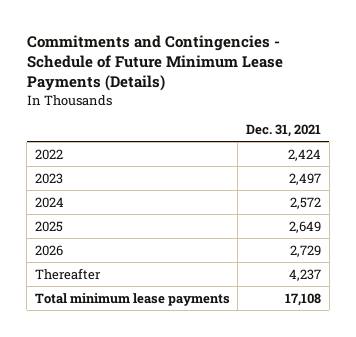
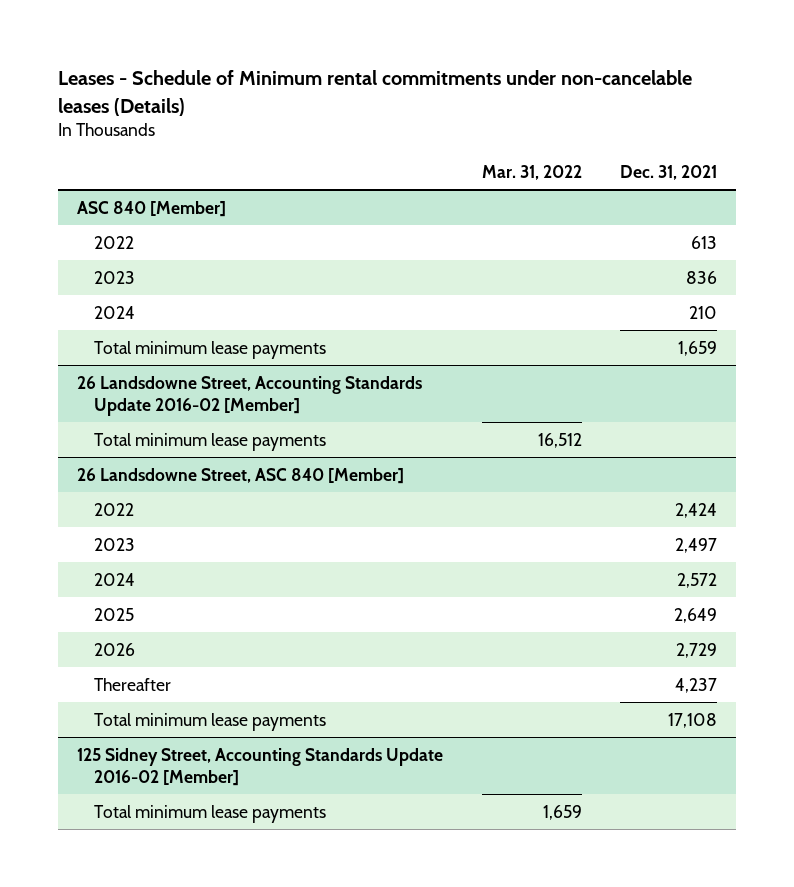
- Commitments and Contingencies - Schedule of Future Minimum Lease Payments (Details)
+ Leases - Schedule of Minimum rental commitments under non-cancelable leases (Details)
- | Dec. 31, 2021
+ | Mar. 31, 2022 | Dec. 31, 2021
+ ASC 840 [Member]
+ 2022 | | 613
+ 2023 | | 836
+ 2024 | | 210
+ Total minimum lease payments | | 1,659
+ 26 Landsdowne Street, Accounting Standards Update 2016-02 [Member]
+ Total minimum lease payments | 16,512 |
+ 26 Landsdowne Street, ASC 840 [Member]
+ 125 Sidney Street, Accounting Standards Update 2016-02 [Member]
+ Total minimum lease payments | 1,659 |

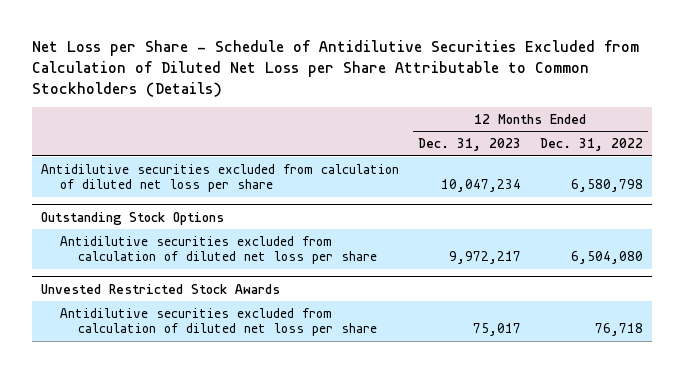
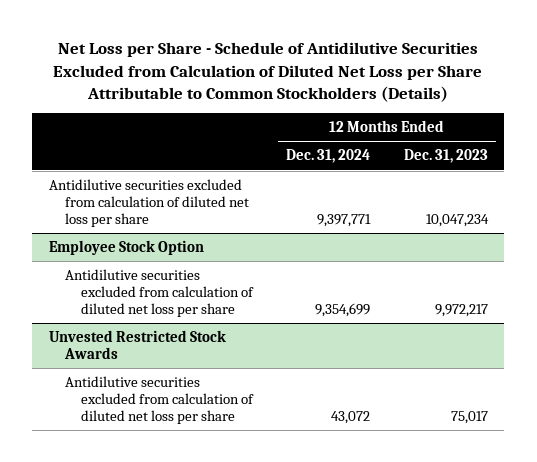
- | 12 Months Ended Dec. 31, 2023 | 12 Months Ended Dec. 31, 2022
+ | 12 Months Ended Dec. 31, 2024 | 12 Months Ended Dec. 31, 2023
- Outstanding Stock Options
+ Employee Stock Option

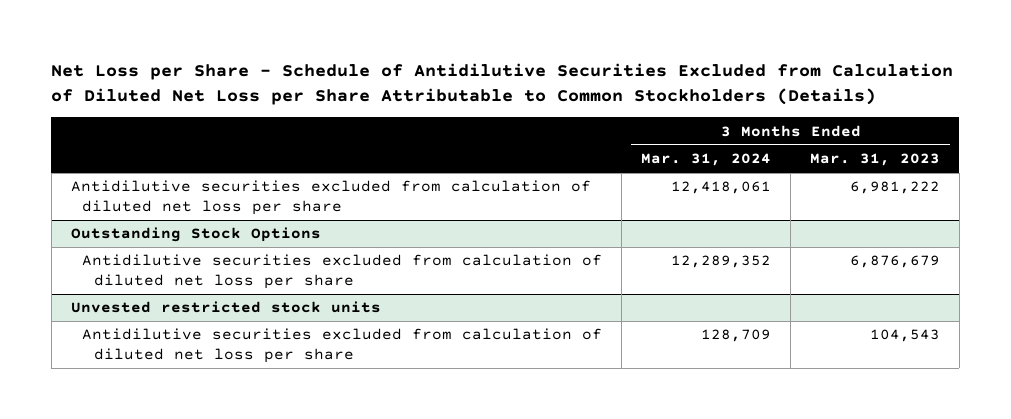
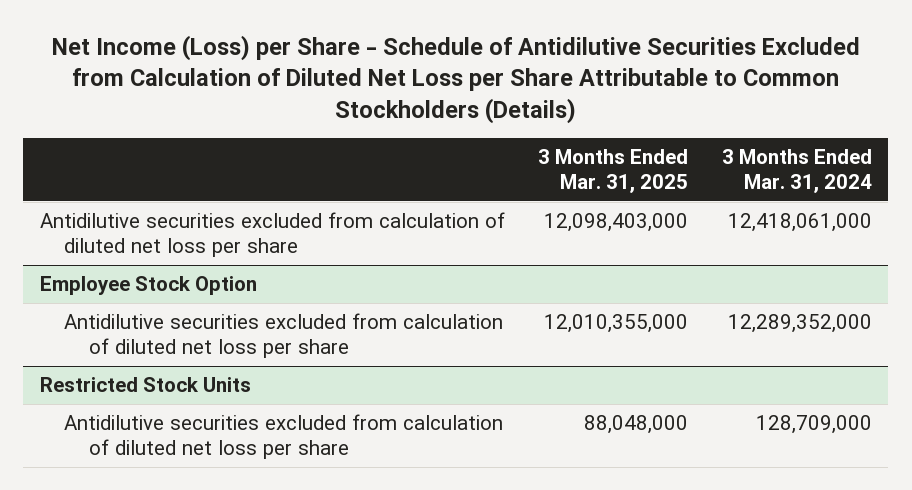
- Net Loss per Share - Schedule of Antidilutive Securities Excluded from Calculation of Diluted Net Loss per Share Attributable to Common Stockholders (Details)
+ Net Income (Loss) per Share - Schedule of Antidilutive Securities Excluded from Calculation of Diluted Net Loss per Share Attributable to Common Stockholders (Details)
- | 3 Months Ended Mar. 31, 2024 | 3 Months Ended Mar. 31, 2023
+ | 3 Months Ended Mar. 31, 2025 | 3 Months Ended Mar. 31, 2024
- Antidilutive securities excluded from calculation of diluted net loss per share | 12,418,061 | 6,981,222
- Outstanding Stock Options
- Antidilutive securities excluded from calculation of diluted net loss per share | 12,289,352 | 6,876,679
- Unvested restricted stock units
- Antidilutive securities excluded from calculation of diluted net loss per share | 128,709 | 104,543
+ Antidilutive securities excluded from calculation of diluted net loss per share | 12,098,403,000 | 12,418,061,000
+ Employee Stock Option
+ Antidilutive securities excluded from calculation of diluted net loss per share | 12,010,355,000 | 12,289,352,000
+ Restricted Stock Units
+ Antidilutive securities excluded from calculation of diluted net loss per share | 88,048,000 | 128,709,000

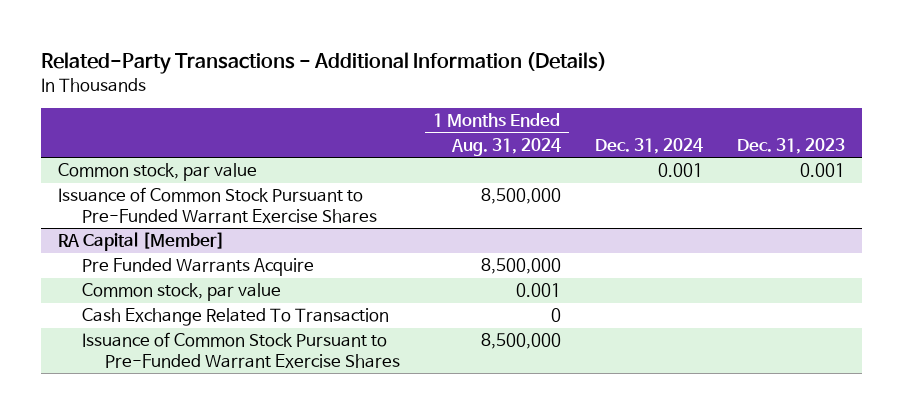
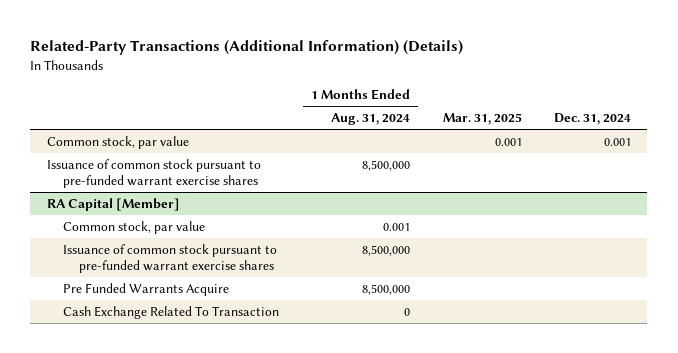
- Related-Party Transactions - Additional Information (Details)
+ Related-Party Transactions (Additional Information) (Details)
- | 1 Months Ended Aug. 31, 2024 | Dec. 31, 2024 | Dec. 31, 2023
+ | 1 Months Ended Aug. 31, 2024 | Mar. 31, 2025 | Dec. 31, 2024
- Issuance of Common Stock Pursuant to Pre-Funded Warrant Exercise Shares | 8,500,000 | |
+ Issuance of common stock pursuant to pre-funded warrant exercise shares | 8,500,000 | |
@ RA Capital [Member]
+ Issuance of common stock pursuant to pre-funded warrant exercise shares | 8,500,000 | |
moved down: Pre Funded Warrants Acquire | 8,500,000 | |
- Issuance of Common Stock Pursuant to Pre-Funded Warrant Exercise Shares | 8,500,000 | |

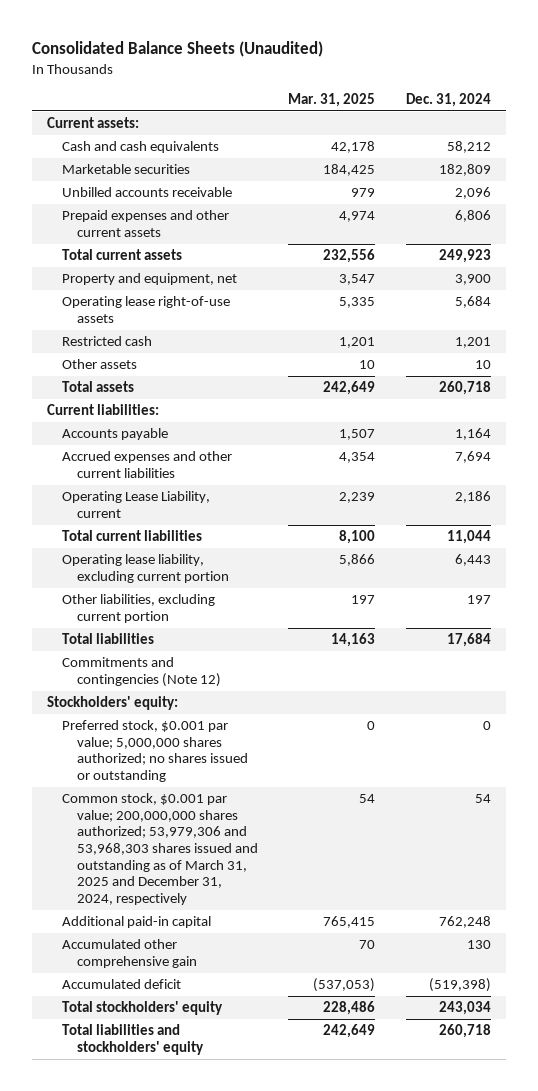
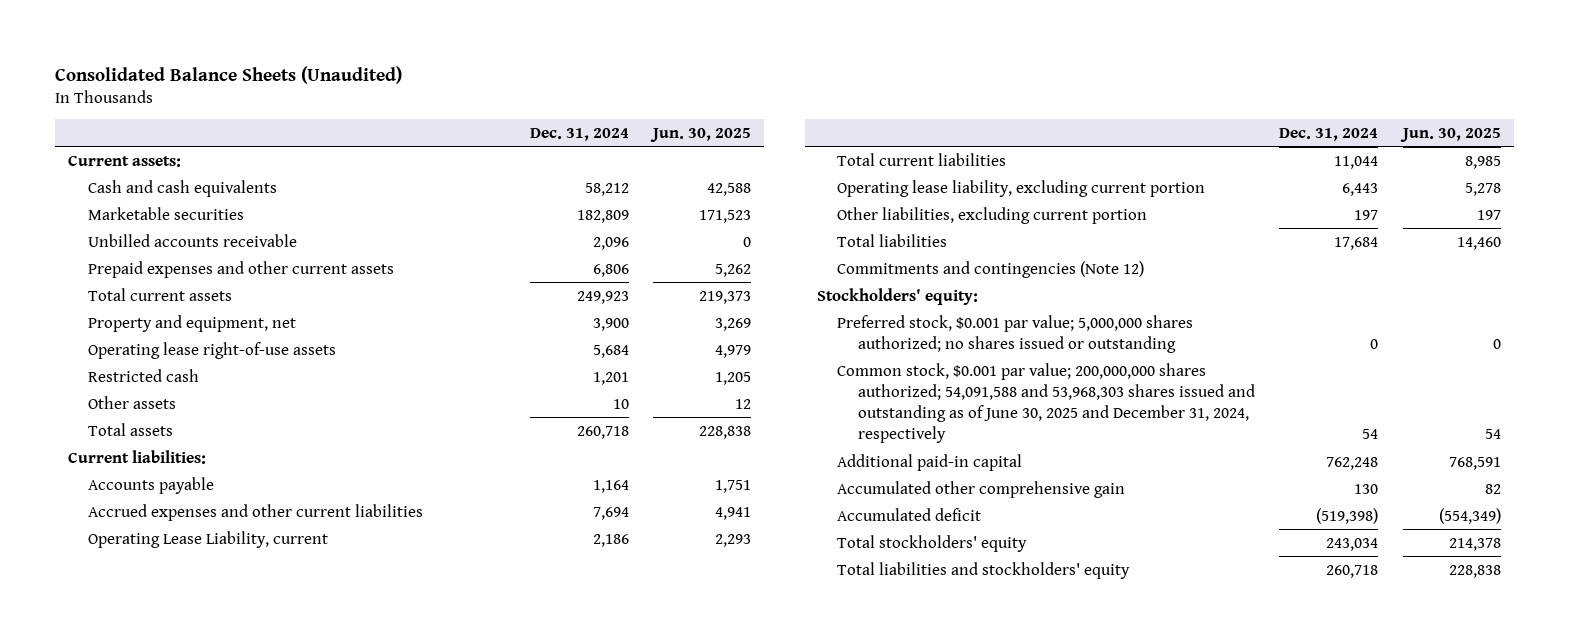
- | Mar. 31, 2025 | Dec. 31, 2024
+ | Dec. 31, 2024 | Jun. 30, 2025
- Common stock, $0.001 par value; 200,000,000 shares authorized; 53,979,306 and 53,968,303 shares issued and outstanding as of March 31, 2025 and December 31, 2024, respectively | 54 | 54
+ Common stock, $0.001 par value; 200,000,000 shares authorized; 54,091,588 and 53,968,303 shares issued and outstanding as of June 30, 2025 and December 31, 2024, respectively | 54 | 54

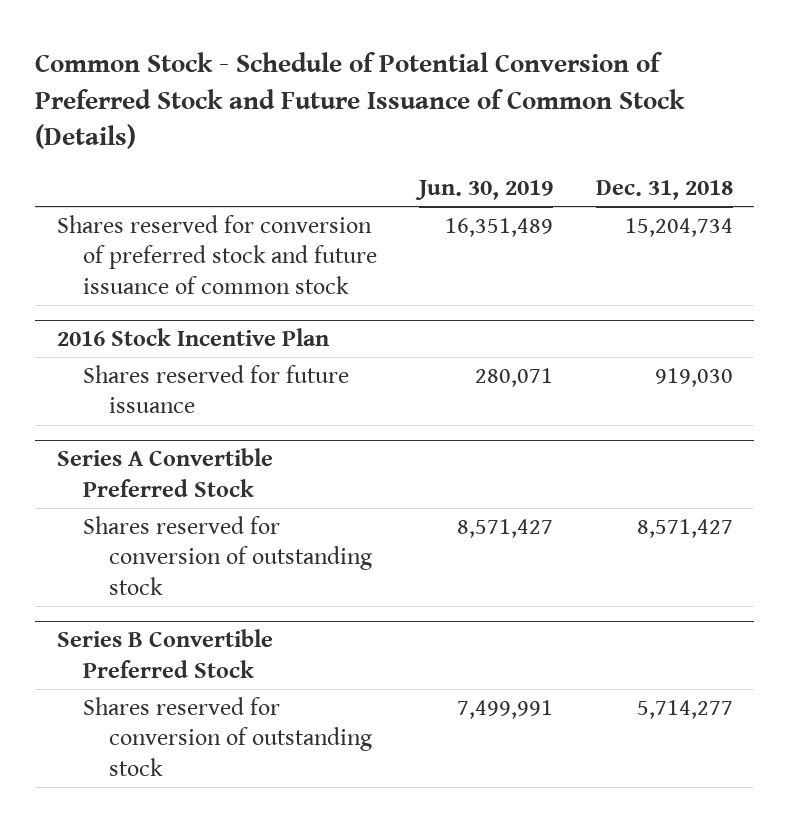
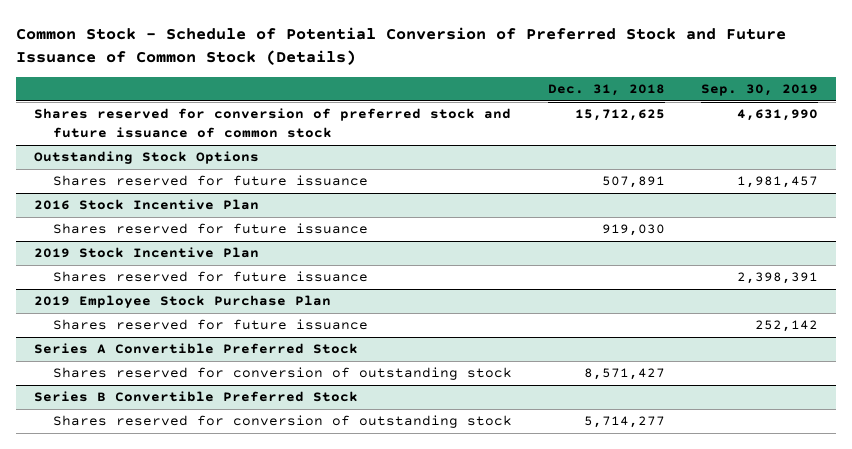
- | Jun. 30, 2019 | Dec. 31, 2018
+ | Dec. 31, 2018 | Sep. 30, 2019
- Shares reserved for conversion of preferred stock and future issuance of common stock | 16,351,489 | 15,204,734
+ Shares reserved for conversion of preferred stock and future issuance of common stock | 15,712,625 | 4,631,990
+ Outstanding Stock Options
+ Shares reserved for future issuance | 507,891 | 1,981,457
+ 2019 Stock Incentive Plan
+ Shares reserved for future issuance | | 2,398,391
+ 2019 Employee Stock Purchase Plan
+ Shares reserved for future issuance | | 252,142

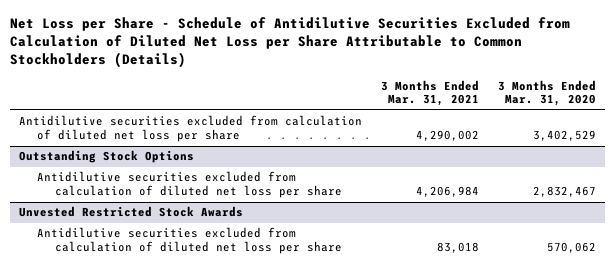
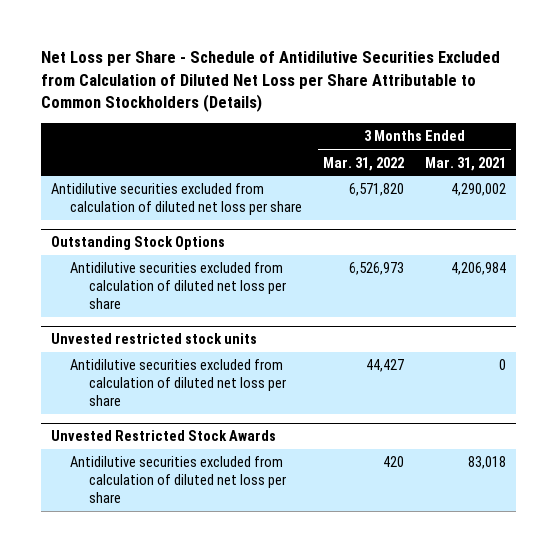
- | 3 Months Ended Mar. 31, 2021 | 3 Months Ended Mar. 31, 2020
+ | 3 Months Ended Mar. 31, 2022 | 3 Months Ended Mar. 31, 2021
+ Unvested restricted stock units
+ Antidilutive securities excluded from calculation of diluted net loss per share | 44,427 | 0

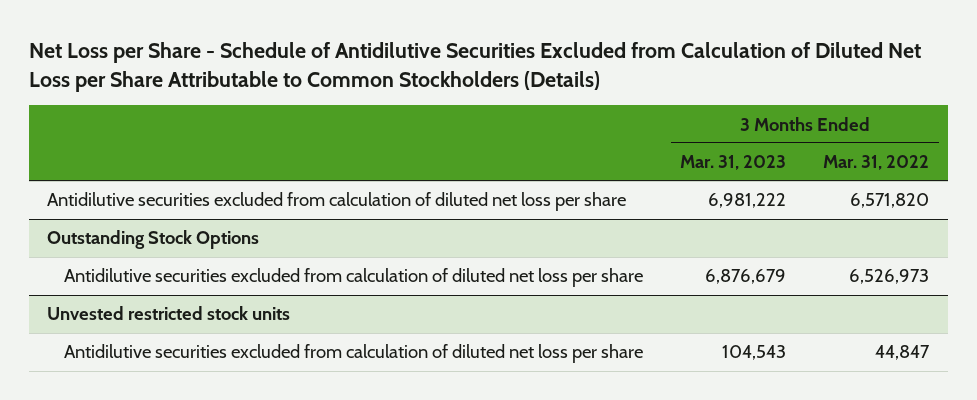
- | 3 Months Ended Mar. 31, 2022 | 3 Months Ended Mar. 31, 2021
+ | 3 Months Ended Mar. 31, 2023 | 3 Months Ended Mar. 31, 2022
@ Unvested restricted stock units
- Antidilutive securities excluded from calculation of diluted net loss per share | 44,427 | 0
- Unvested Restricted Stock Awards
- Antidilutive securities excluded from calculation of diluted net loss per share | 420 | 83,018
@ Unvested restricted stock units
+ Antidilutive securities excluded from calculation of diluted net loss per share | 104,543 | 44,847

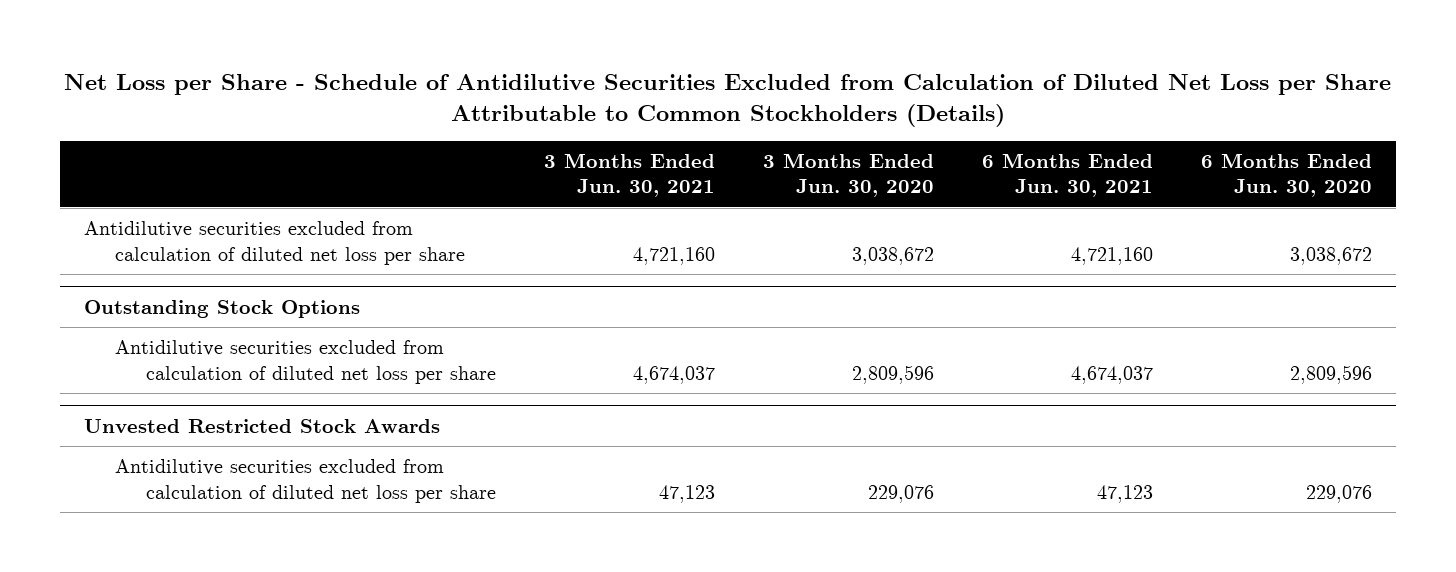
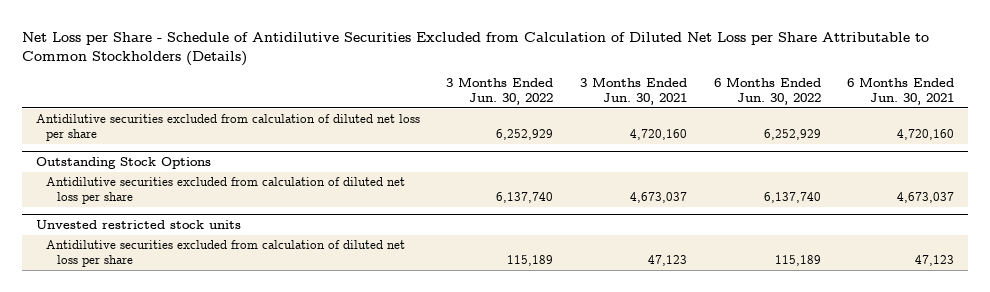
- | 3 Months Ended Jun. 30, 2021 | 3 Months Ended Jun. 30, 2020 | 6 Months Ended Jun. 30, 2021 | 6 Months Ended Jun. 30, 2020
+ | 3 Months Ended Jun. 30, 2022 | 3 Months Ended Jun. 30, 2021 | 6 Months Ended Jun. 30, 2022 | 6 Months Ended Jun. 30, 2021
- Antidilutive securities excluded from calculation of diluted net loss per share | 4,721,160 | 3,038,672 | 4,721,160 | 3,038,672
+ Antidilutive securities excluded from calculation of diluted net loss per share | 6,252,929 | 4,720,160 | 6,252,929 | 4,720,160
@ Outstanding Stock Options
- Antidilutive securities excluded from calculation of diluted net loss per share | 4,674,037 | 2,809,596 | 4,674,037 | 2,809,596
- Unvested Restricted Stock Awards
@ Outstanding Stock Options
+ Antidilutive securities excluded from calculation of diluted net loss per share | 6,137,740 | 4,673,037 | 6,137,740 | 4,673,037
+ Unvested restricted stock units

